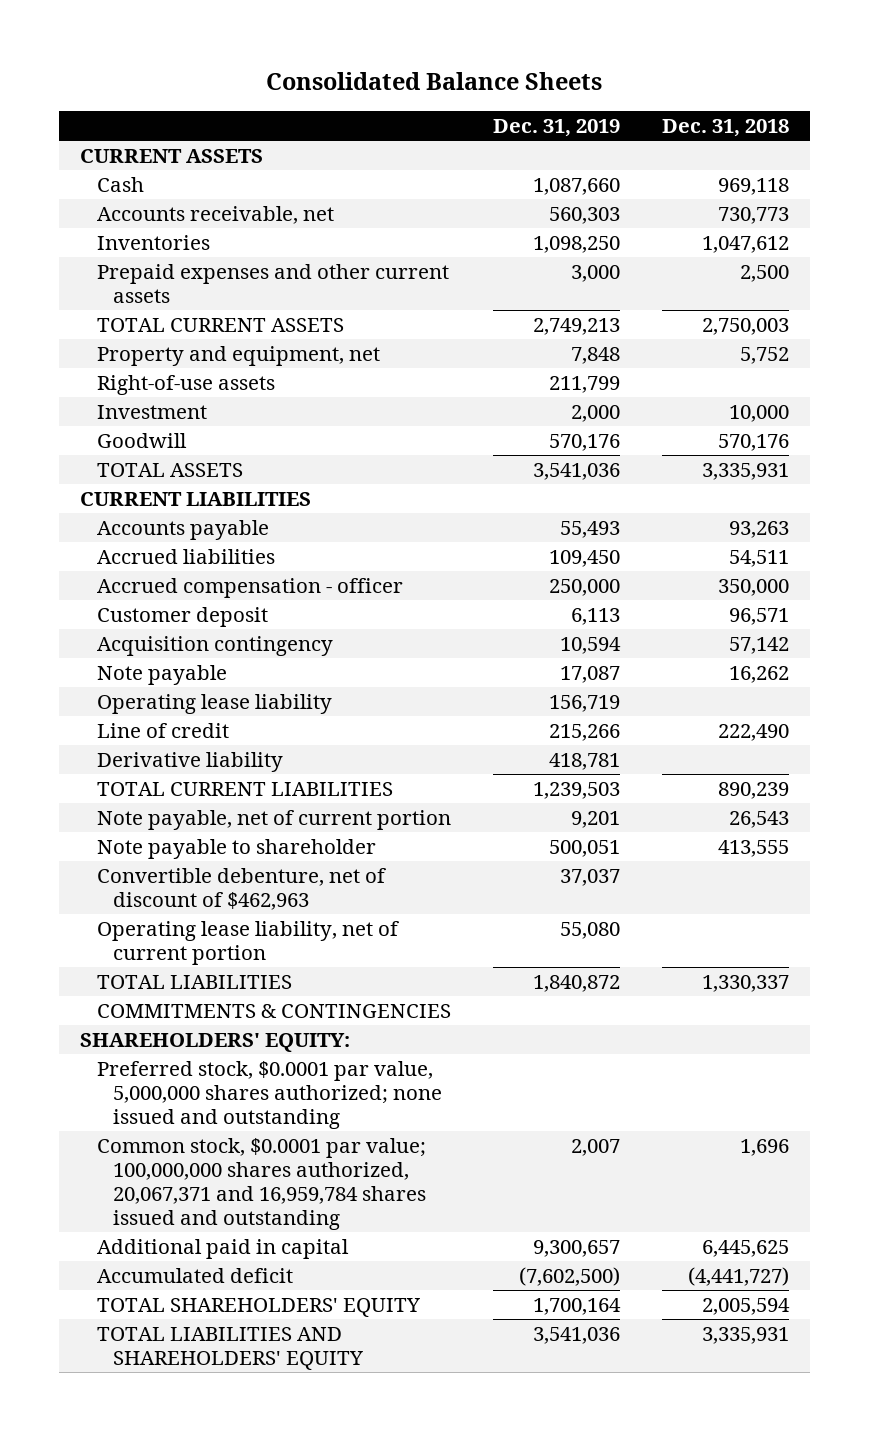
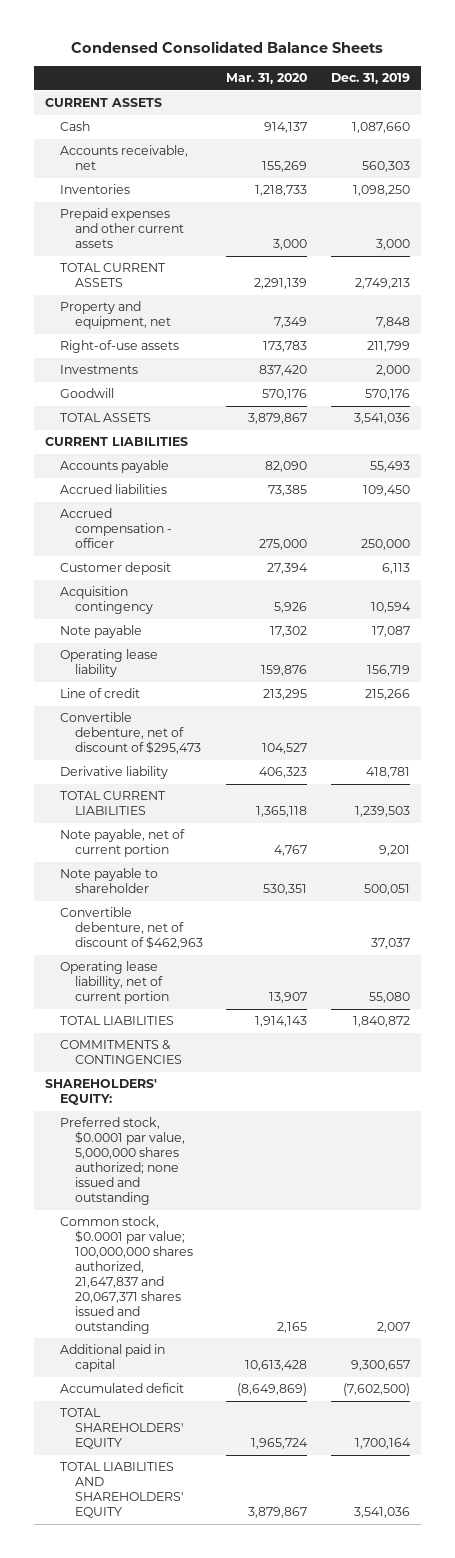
- Consolidated Balance Sheets
+ Condensed Consolidated Balance Sheets
- | Dec. 31, 2019 | Dec. 31, 2018
+ | Mar. 31, 2020 | Dec. 31, 2019
- Investment | 2,000 | 10,000
+ Investments | 837,420 | 2,000
+ Convertible debenture, net of discount of $295,473 | 104,527 |
- Operating lease liability, net of current portion | 55,080 |
+ Operating lease liabillity, net of current portion | 13,907 | 55,080
- Common stock, $0.0001 par value; 100,000,000 shares authorized, 20,067,371 and 16,959,784 shares issued and outstanding | 2,007 | 1,696
+ Common stock, $0.0001 par value; 100,000,000 shares authorized, 21,647,837 and 20,067,371 shares issued and outstanding | 2,165 | 2,007

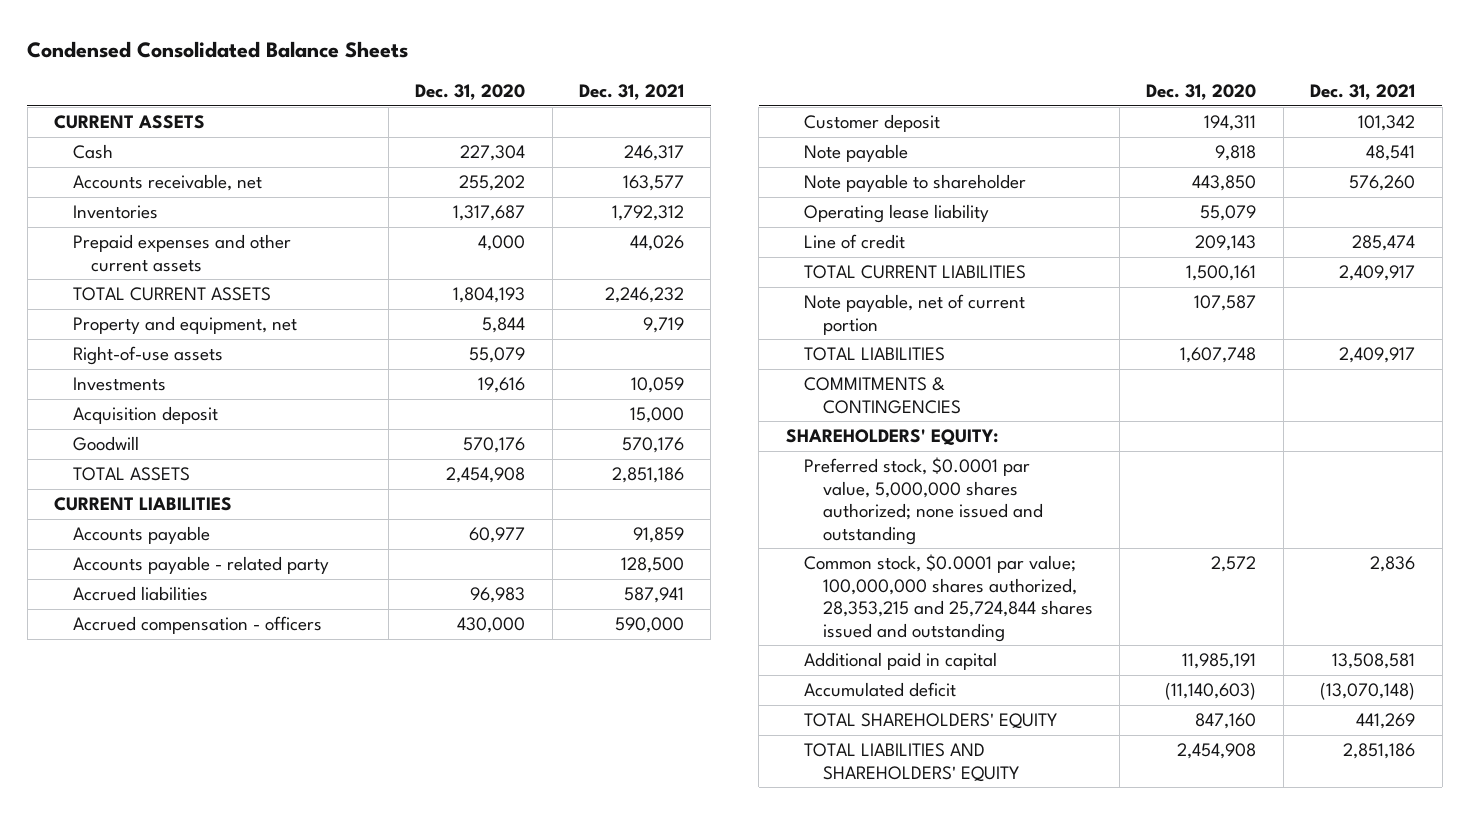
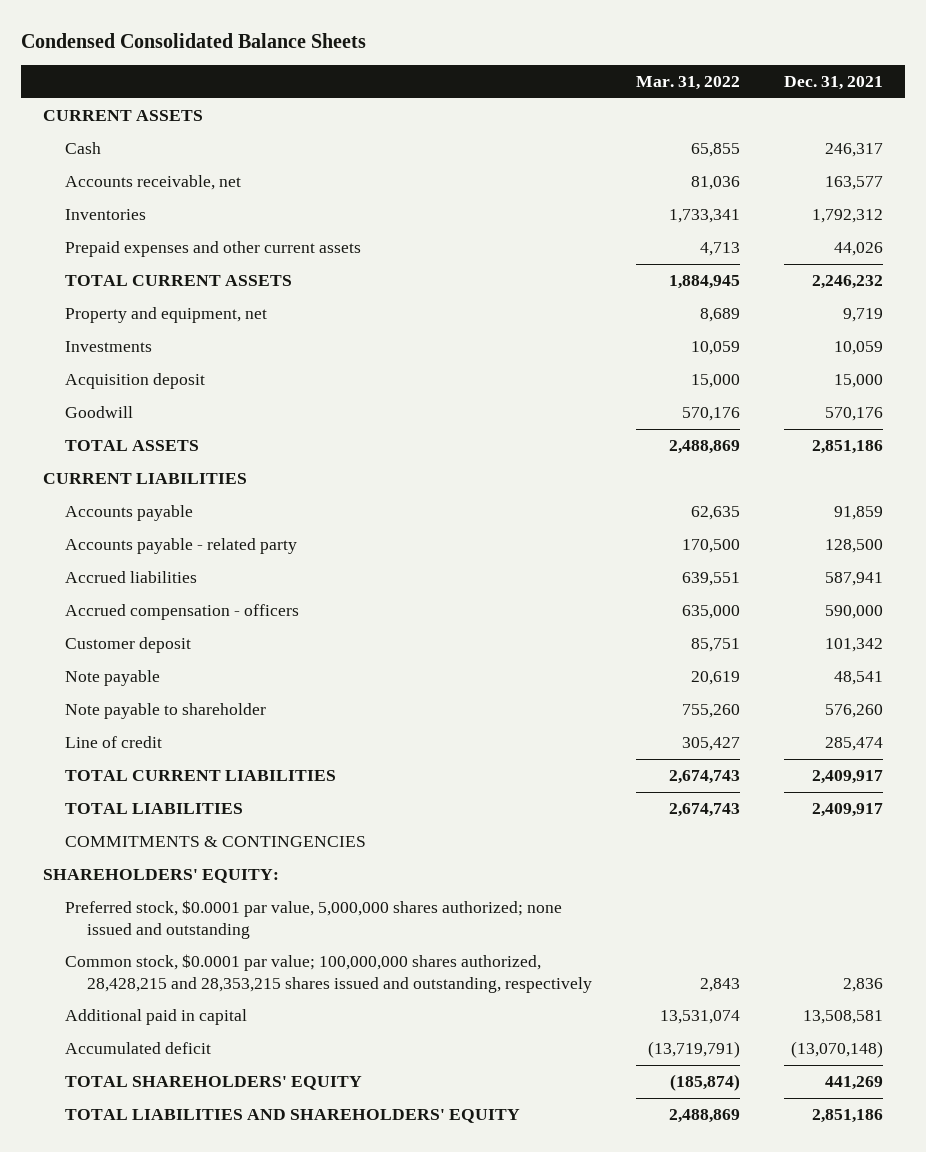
- | Dec. 31, 2020 | Dec. 31, 2021
+ | Mar. 31, 2022 | Dec. 31, 2021
- Right-of-use assets | 55,079 |
- Operating lease liability | 55,079 |
- Note payable, net of current portion | 107,587 |
- Common stock, $0.0001 par value; 100,000,000 shares authorized, 28,353,215 and 25,724,844 shares issued and outstanding | 2,572 | 2,836
+ Common stock, $0.0001 par value; 100,000,000 shares authorized, 28,428,215 and 28,353,215 shares issued and outstanding, respectively | 2,843 | 2,836

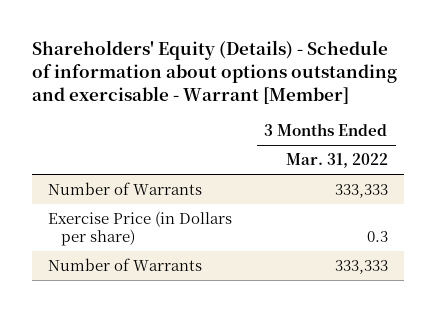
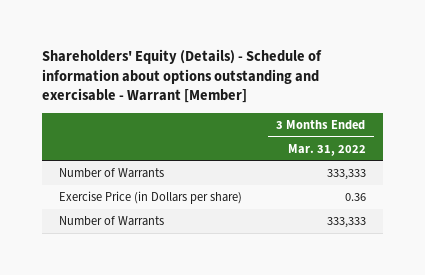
- Exercise Price (in Dollars per share) | 0.3
+ Exercise Price (in Dollars per share) | 0.36

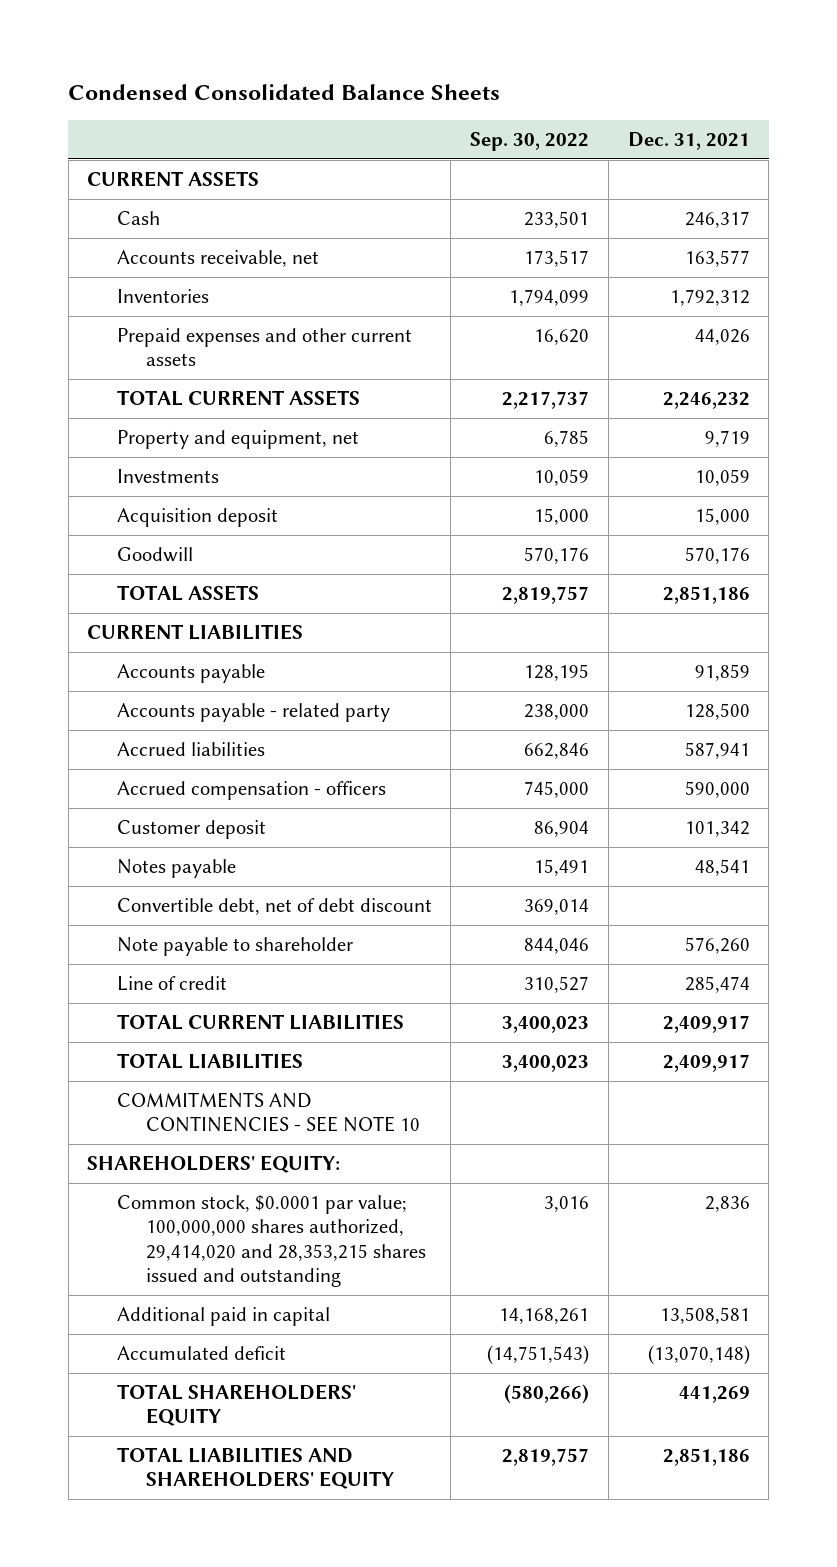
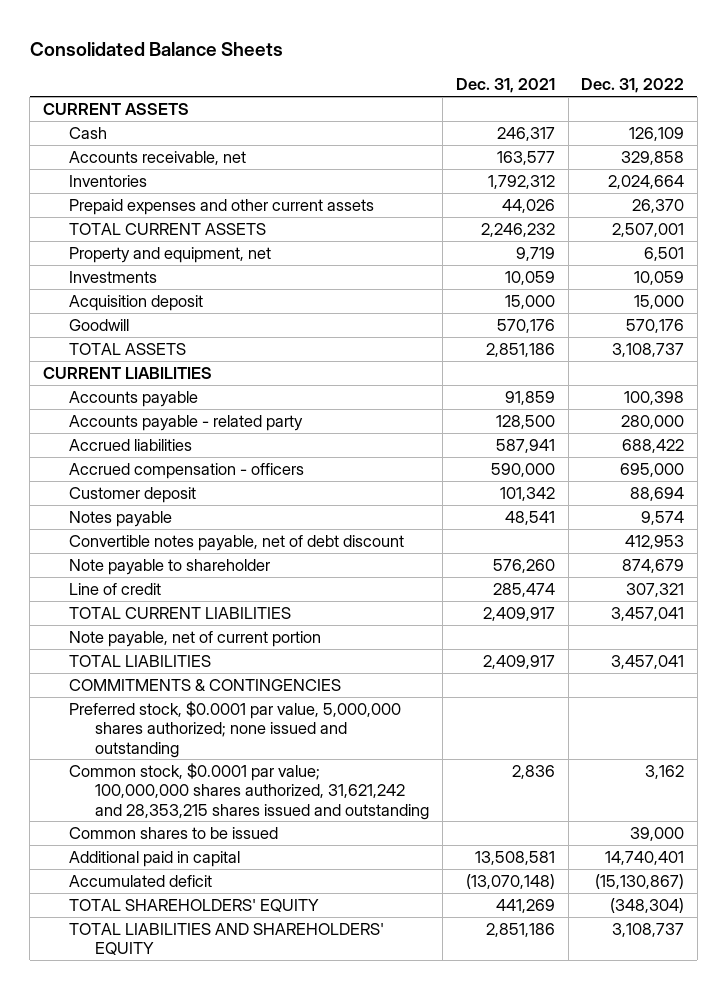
- Condensed Consolidated Balance Sheets
+ Consolidated Balance Sheets
- | Sep. 30, 2022 | Dec. 31, 2021
+ | Dec. 31, 2021 | Dec. 31, 2022
- Convertible debt, net of debt discount | 369,014 |
+ Convertible notes payable, net of debt discount | | 412,953
+ Note payable, net of current portion
- COMMITMENTS AND CONTINENCIES - SEE NOTE 10
- SHAREHOLDERS' EQUITY:
- Common stock, $0.0001 par value; 100,000,000 shares authorized, 29,414,020 and 28,353,215 shares issued and outstanding | 3,016 | 2,836
+ COMMITMENTS & CONTINGENCIES
+ Preferred stock, $0.0001 par value, 5,000,000 shares authorized; none issued and outstanding
+ Common stock, $0.0001 par value; 100,000,000 shares authorized, 31,621,242 and 28,353,215 shares issued and outstanding | 2,836 | 3,162
+ Common shares to be issued | | 39,000

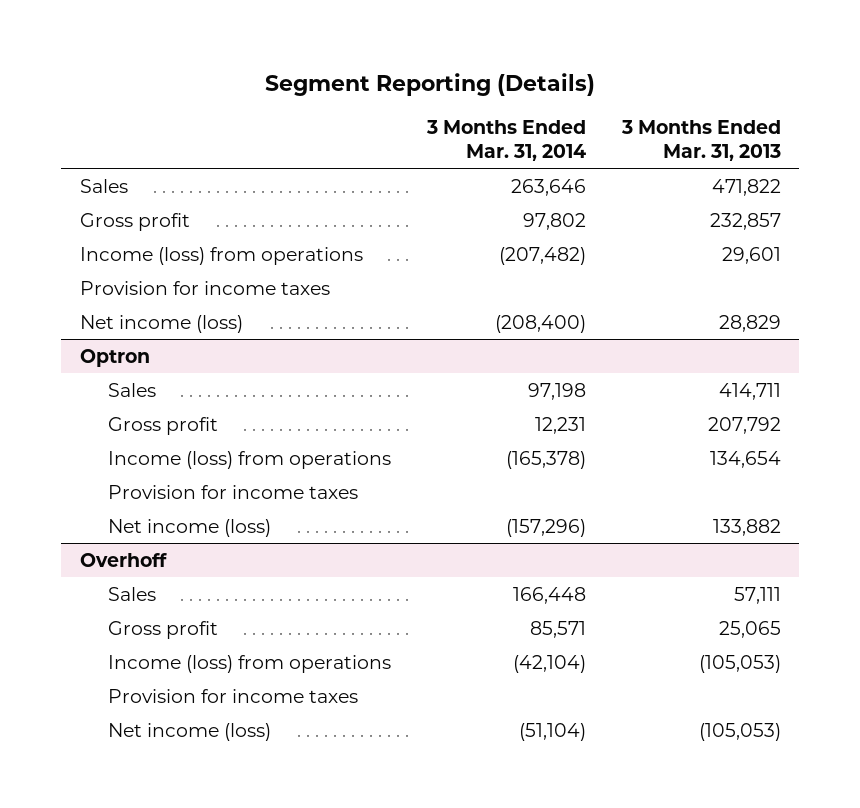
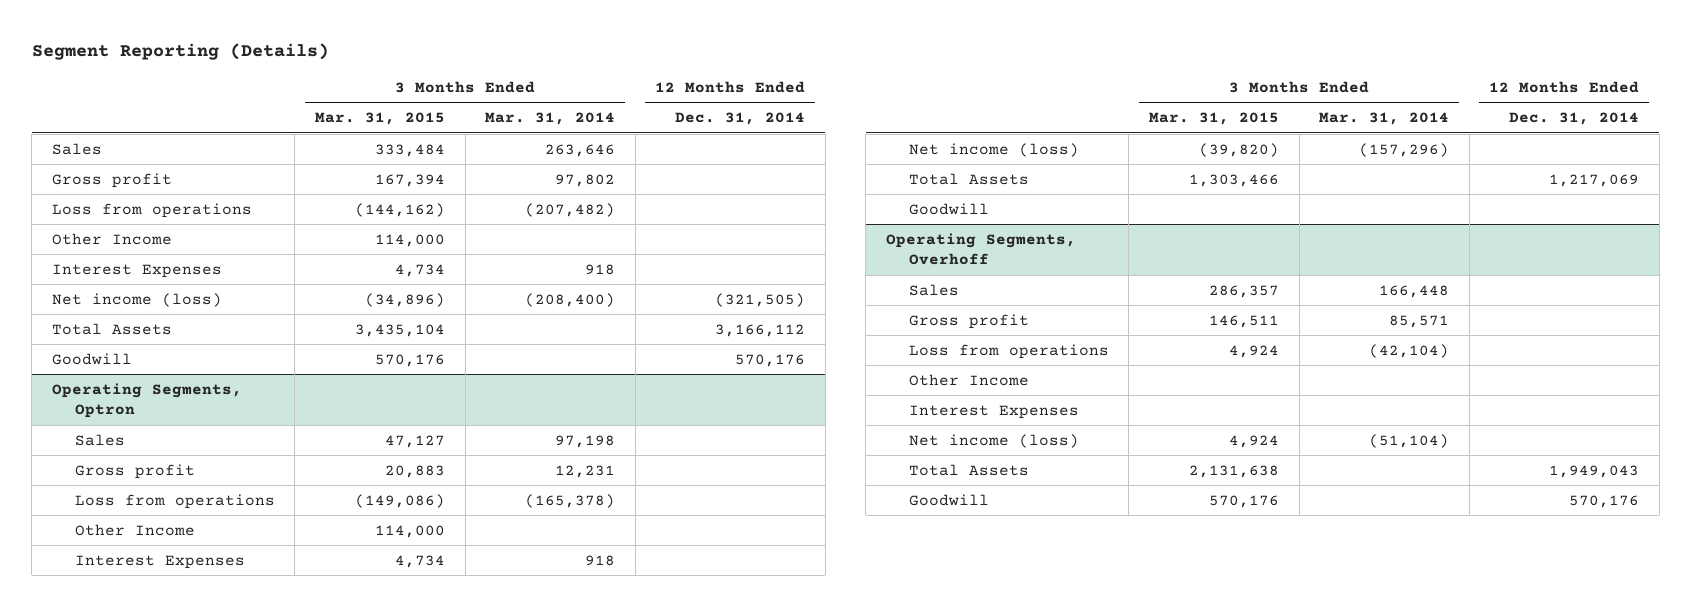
- | 3 Months Ended Mar. 31, 2014 | 3 Months Ended Mar. 31, 2013
+ | 3 Months Ended Mar. 31, 2015 | 3 Months Ended Mar. 31, 2014 | 12 Months Ended Dec. 31, 2014
- Income (loss) from operations | (207,482) | 29,601
- Provision for income taxes
+ Loss from operations | (144,162) | (207,482) |
+ Other Income | 114,000 | |
+ Interest Expenses | 4,734 | 918 |
- Optron
+ Total Assets | 3,435,104 | | 3,166,112
+ Goodwill | 570,176 | | 570,176
+ Operating Segments, Optron
- Income (loss) from operations | (165,378) | 134,654
- Provision for income taxes
+ Loss from operations | (149,086) | (165,378) |
+ Other Income | 114,000 | |
+ Interest Expenses | 4,734 | 918 |
- Overhoff
+ Total Assets | 1,303,466 | | 1,217,069
+ Goodwill
+ Operating Segments, Overhoff
- Income (loss) from operations | (42,104) | (105,053)
- Provision for income taxes
+ Loss from operations | 4,924 | (42,104) |
+ Other Income
+ Interest Expenses
+ Total Assets | 2,131,638 | | 1,949,043
+ Goodwill | 570,176 | | 570,176

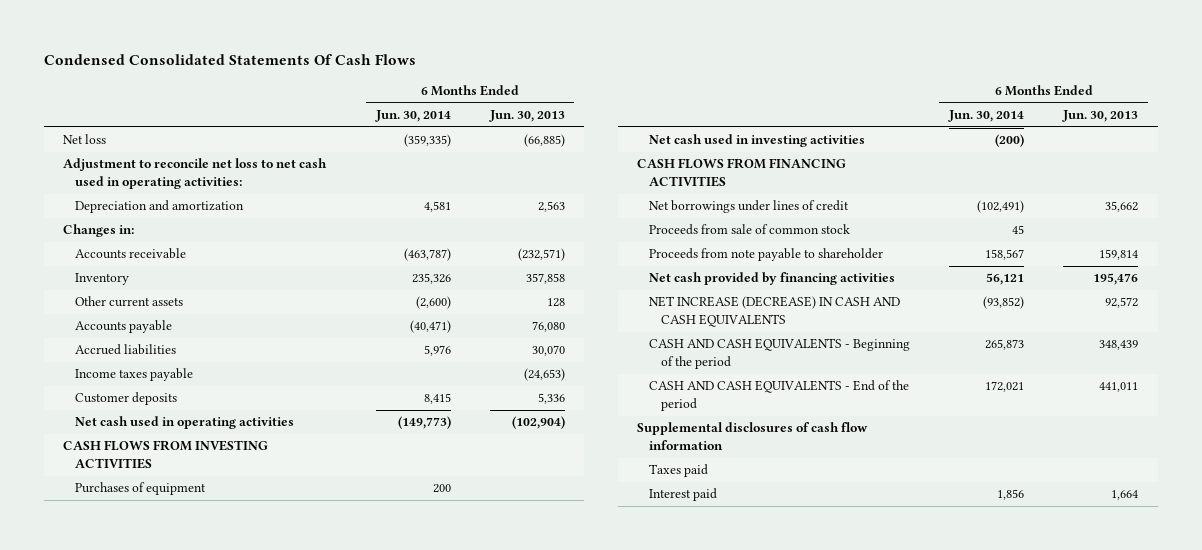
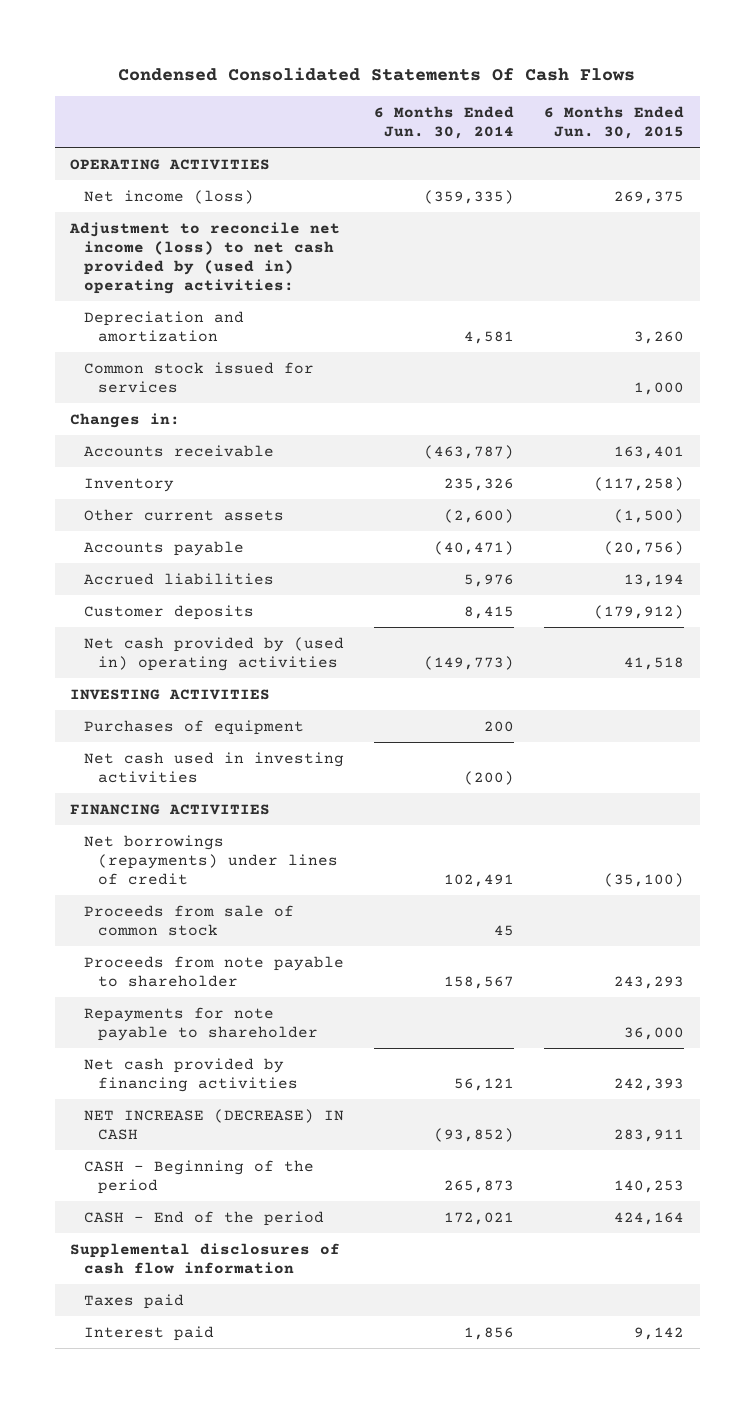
- | 6 Months Ended Jun. 30, 2014 | 6 Months Ended Jun. 30, 2013
+ | 6 Months Ended Jun. 30, 2014 | 6 Months Ended Jun. 30, 2015
- Net loss | (359,335) | (66,885)
- Adjustment to reconcile net loss to net cash used in operating activities:
+ OPERATING ACTIVITIES
+ Net income (loss) | (359,335) | 269,375
+ Adjustment to reconcile net income (loss) to net cash provided by (used in) operating activities:
+ Common stock issued for services | | 1,000
- Income taxes payable | | (24,653)
- Net cash used in operating activities | (149,773) | (102,904)
- CASH FLOWS FROM INVESTING ACTIVITIES
+ Net cash provided by (used in) operating activities | (149,773) | 41,518
+ INVESTING ACTIVITIES
- CASH FLOWS FROM FINANCING ACTIVITIES
- Net borrowings under lines of credit | (102,491) | 35,662
+ FINANCING ACTIVITIES
+ Net borrowings (repayments) under lines of credit | 102,491 | (35,100)
+ Repayments for note payable to shareholder | | 36,000
- NET INCREASE (DECREASE) IN CASH AND CASH EQUIVALENTS | (93,852) | 92,572
- CASH AND CASH EQUIVALENTS - Beginning of the period | 265,873 | 348,439
- CASH AND CASH EQUIVALENTS - End of the period | 172,021 | 441,011
+ NET INCREASE (DECREASE) IN CASH | (93,852) | 283,911
+ CASH - Beginning of the period | 265,873 | 140,253
+ CASH - End of the period | 172,021 | 424,164

